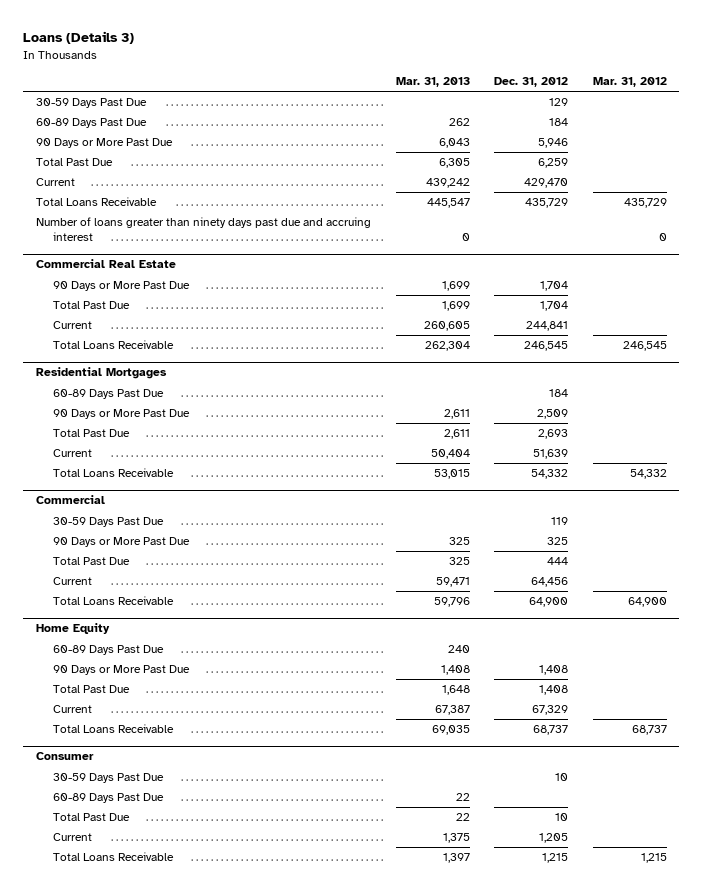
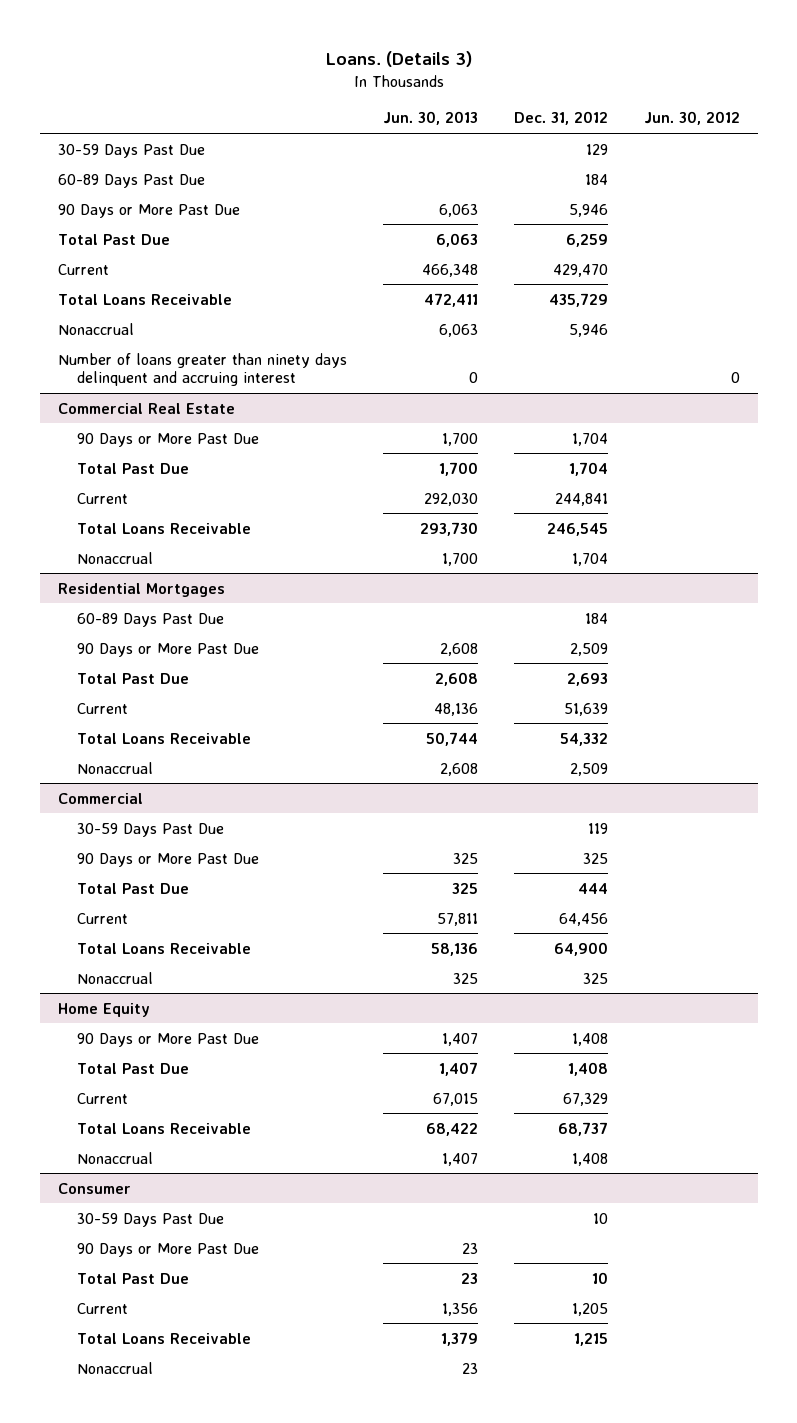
- Loans (Details 3)
+ Loans. (Details 3)
- | Mar. 31, 2013 | Dec. 31, 2012 | Mar. 31, 2012
+ | Jun. 30, 2013 | Dec. 31, 2012 | Jun. 30, 2012
- Number of loans greater than ninety days past due and accruing interest | 0 | | 0
+ Nonaccrual | 6,063 | 5,946 |
+ Number of loans greater than ninety days delinquent and accruing interest | 0 | | 0
@ Commercial Real Estate
+ Nonaccrual | 1,700 | 1,704 |
@ Residential Mortgages
+ Nonaccrual | 2,608 | 2,509 |
@ Commercial
+ Nonaccrual | 325 | 325 |
@ Home Equity
- 60-89 Days Past Due | 240 | |
+ Nonaccrual | 1,407 | 1,408 |
@ Consumer
- 60-89 Days Past Due | 22 | |
+ 90 Days or More Past Due | 23 | |
+ Nonaccrual | 23 | |

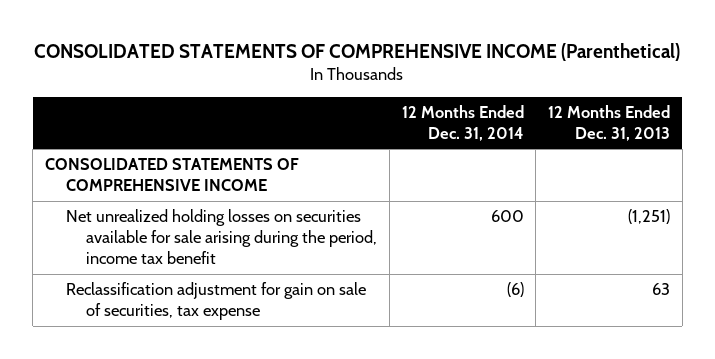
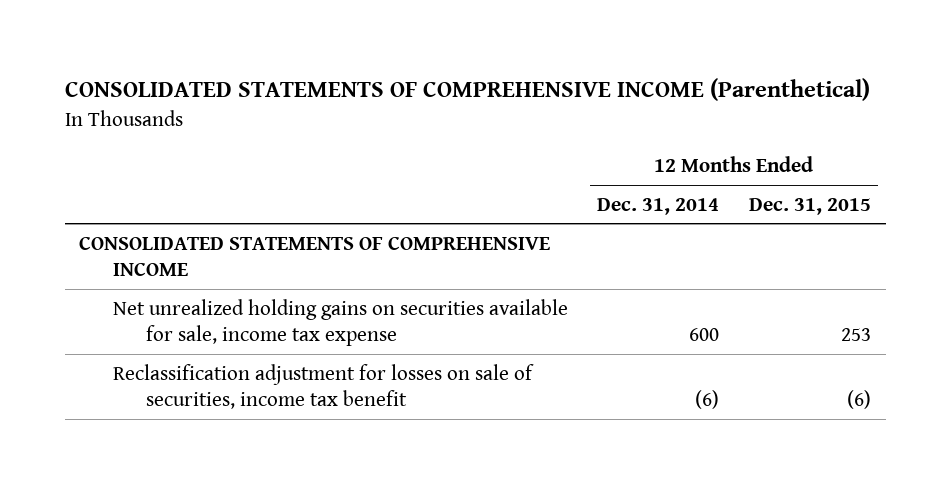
- | 12 Months Ended Dec. 31, 2014 | 12 Months Ended Dec. 31, 2013
+ | 12 Months Ended Dec. 31, 2014 | 12 Months Ended Dec. 31, 2015
- Net unrealized holding losses on securities available for sale arising during the period, income tax benefit | 600 | (1,251)
- Reclassification adjustment for gain on sale of securities, tax expense | (6) | 63
+ Net unrealized holding gains on securities available for sale, income tax expense | 600 | 253
+ Reclassification adjustment for losses on sale of securities, income tax benefit | (6) | (6)

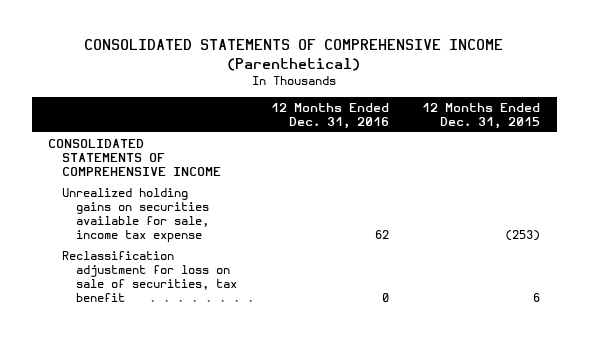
- | 12 Months Ended Dec. 31, 2014 | 12 Months Ended Dec. 31, 2015
+ | 12 Months Ended Dec. 31, 2016 | 12 Months Ended Dec. 31, 2015
- Net unrealized holding gains on securities available for sale, income tax expense | 600 | 253
- Reclassification adjustment for losses on sale of securities, income tax benefit | (6) | (6)
+ Unrealized holding gains on securities available for sale, income tax expense | 62 | (253)
+ Reclassification adjustment for loss on sale of securities, tax benefit | 0 | 6

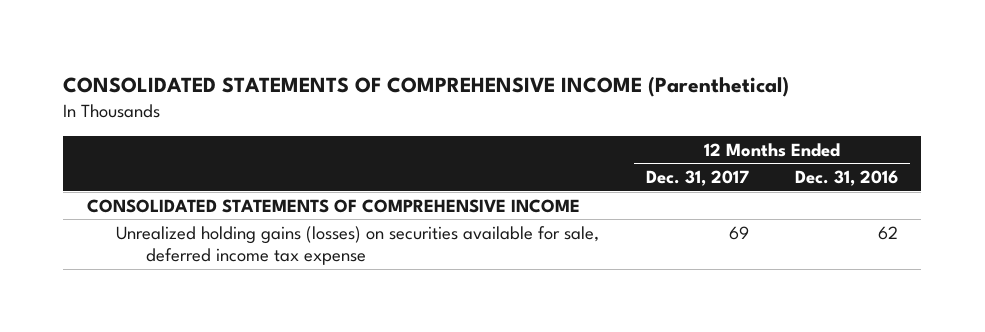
- | 12 Months Ended Dec. 31, 2016 | 12 Months Ended Dec. 31, 2015
+ | 12 Months Ended Dec. 31, 2017 | 12 Months Ended Dec. 31, 2016
- Unrealized holding gains on securities available for sale, income tax expense | 62 | (253)
- Reclassification adjustment for loss on sale of securities, tax benefit | 0 | 6
+ Unrealized holding gains (losses) on securities available for sale, deferred income tax expense | 69 | 62

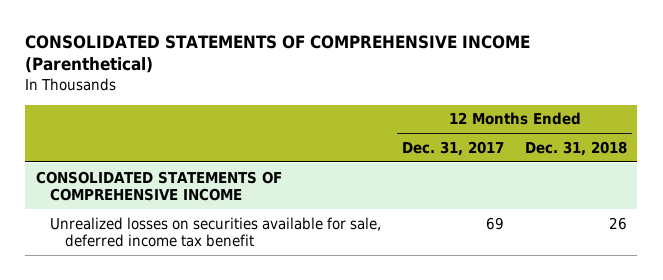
- | 12 Months Ended Dec. 31, 2017 | 12 Months Ended Dec. 31, 2016
+ | 12 Months Ended Dec. 31, 2017 | 12 Months Ended Dec. 31, 2018
- Unrealized holding gains (losses) on securities available for sale, deferred income tax expense | 69 | 62
+ Unrealized losses on securities available for sale, deferred income tax benefit | 69 | 26

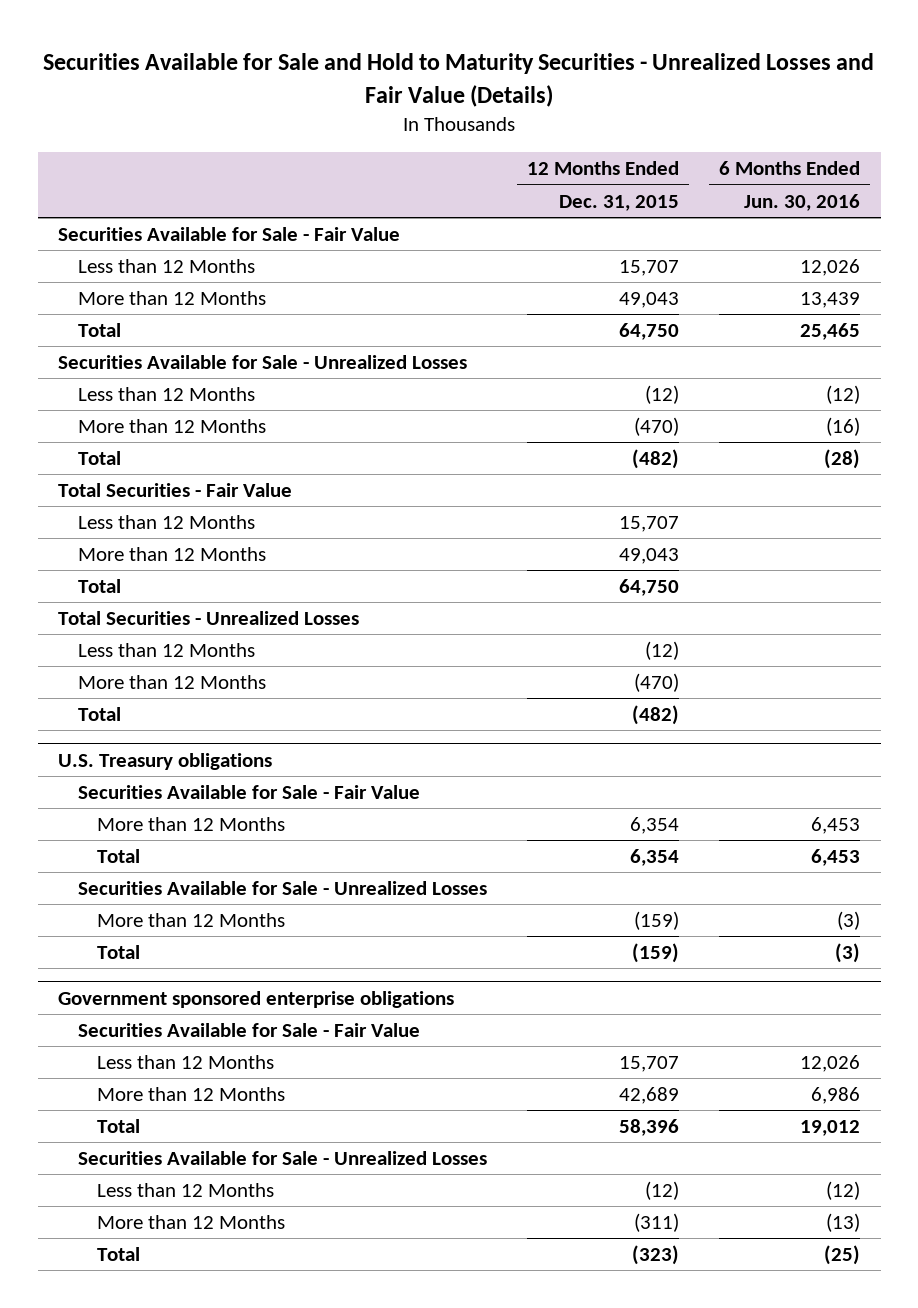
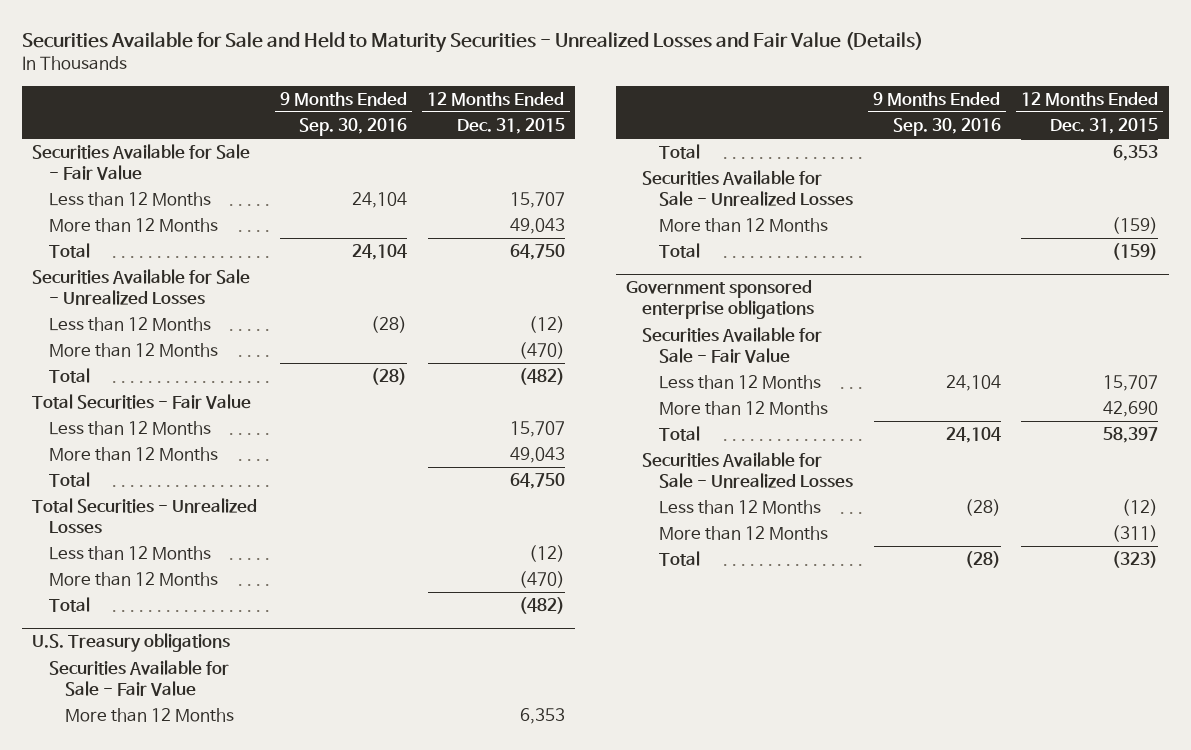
- Securities Available for Sale and Hold to Maturity Securities - Unrealized Losses and Fair Value (Details)
+ Securities Available for Sale and Held to Maturity Securities - Unrealized Losses and Fair Value (Details)
- | 12 Months Ended Dec. 31, 2015 | 6 Months Ended Jun. 30, 2016
+ | 9 Months Ended Sep. 30, 2016 | 12 Months Ended Dec. 31, 2015
@ U.S. Treasury obligations
- More than 12 Months | 6,354 | 6,453
- Total | 6,354 | 6,453
+ More than 12 Months | | 6,353
+ Total | | 6,353
@ Government sponsored enterprise obligations
- More than 12 Months | 42,689 | 6,986
- Total | 58,396 | 19,012
+ More than 12 Months | | 42,690
+ Total | 24,104 | 58,397

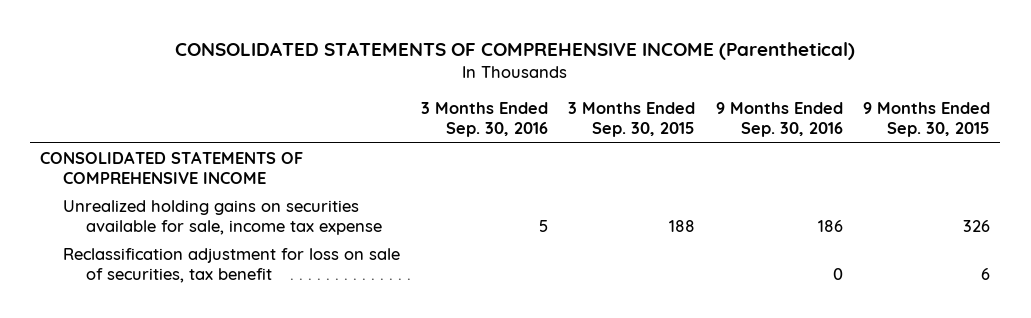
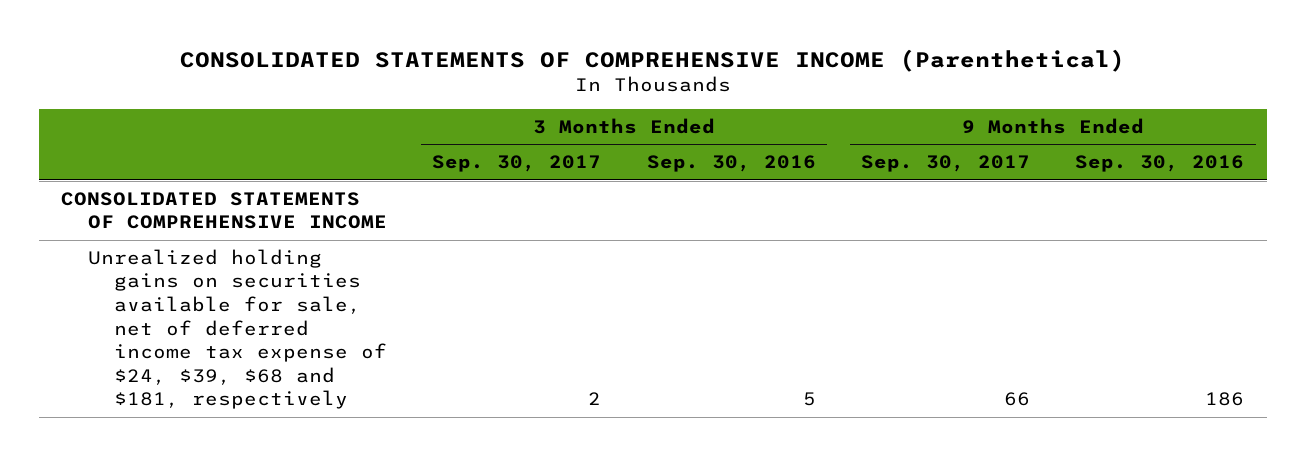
- | 3 Months Ended Sep. 30, 2016 | 3 Months Ended Sep. 30, 2015 | 9 Months Ended Sep. 30, 2016 | 9 Months Ended Sep. 30, 2015
+ | 3 Months Ended Sep. 30, 2017 | 3 Months Ended Sep. 30, 2016 | 9 Months Ended Sep. 30, 2017 | 9 Months Ended Sep. 30, 2016
- Unrealized holding gains on securities available for sale, income tax expense | 5 | 188 | 186 | 326
- Reclassification adjustment for loss on sale of securities, tax benefit | | | 0 | 6
+ Unrealized holding gains on securities available for sale, net of deferred income tax expense of $24, $39, $68 and $181, respectively | 2 | 5 | 66 | 186

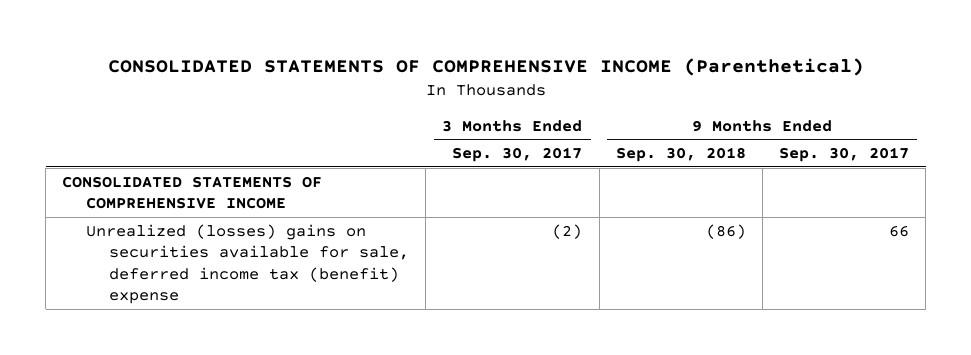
- | 3 Months Ended Sep. 30, 2017 | 3 Months Ended Sep. 30, 2016 | 9 Months Ended Sep. 30, 2017 | 9 Months Ended Sep. 30, 2016
+ | 3 Months Ended Sep. 30, 2017 | 9 Months Ended Sep. 30, 2018 | 9 Months Ended Sep. 30, 2017
- Unrealized holding gains on securities available for sale, net of deferred income tax expense of $24, $39, $68 and $181, respectively | 2 | 5 | 66 | 186
+ Unrealized (losses) gains on securities available for sale, deferred income tax (benefit) expense | (2) | (86) | 66

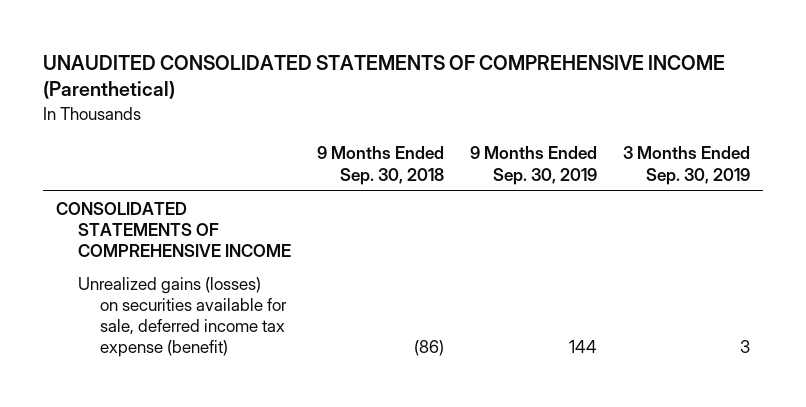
- CONSOLIDATED STATEMENTS OF COMPREHENSIVE INCOME (Parenthetical)
+ UNAUDITED CONSOLIDATED STATEMENTS OF COMPREHENSIVE INCOME (Parenthetical)
- | 3 Months Ended Sep. 30, 2017 | 9 Months Ended Sep. 30, 2018 | 9 Months Ended Sep. 30, 2017
+ | 9 Months Ended Sep. 30, 2018 | 9 Months Ended Sep. 30, 2019 | 3 Months Ended Sep. 30, 2019
- Unrealized (losses) gains on securities available for sale, deferred income tax (benefit) expense | (2) | (86) | 66
+ Unrealized gains (losses) on securities available for sale, deferred income tax expense (benefit) | (86) | 144 | 3

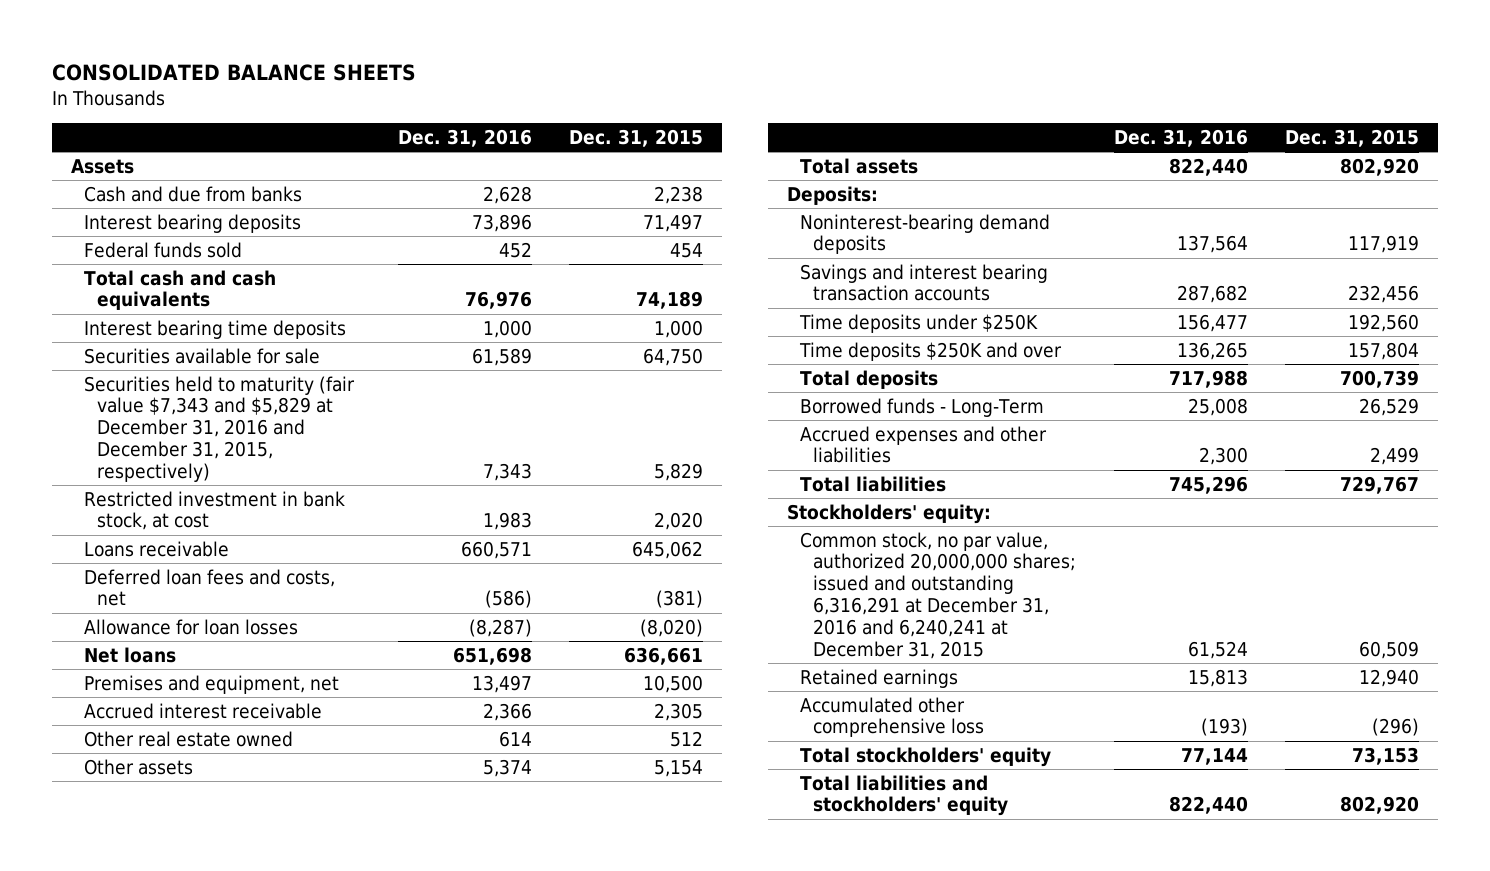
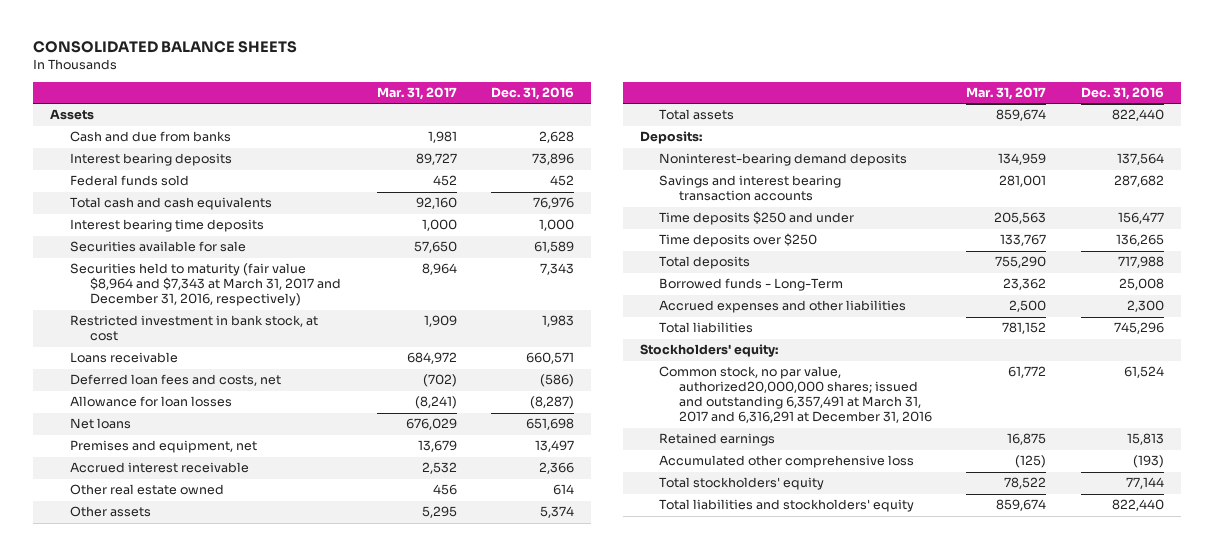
- | Dec. 31, 2016 | Dec. 31, 2015
+ | Mar. 31, 2017 | Dec. 31, 2016
- Securities held to maturity (fair value $7,343 and $5,829 at December 31, 2016 and December 31, 2015, respectively) | 7,343 | 5,829
+ Securities held to maturity (fair value $8,964 and $7,343 at March 31, 2017 and December 31, 2016, respectively) | 8,964 | 7,343
- Time deposits under $250K | 156,477 | 192,560
- Time deposits $250K and over | 136,265 | 157,804
+ Time deposits $250 and under | 205,563 | 156,477
+ Time deposits over $250 | 133,767 | 136,265
- Common stock, no par value, authorized 20,000,000 shares; issued and outstanding 6,316,291 at December 31, 2016 and 6,240,241 at December 31, 2015 | 61,524 | 60,509
+ Common stock, no par value, authorized20,000,000 shares; issued and outstanding 6,357,491 at March 31, 2017 and 6,316,291 at December 31, 2016 | 61,772 | 61,524

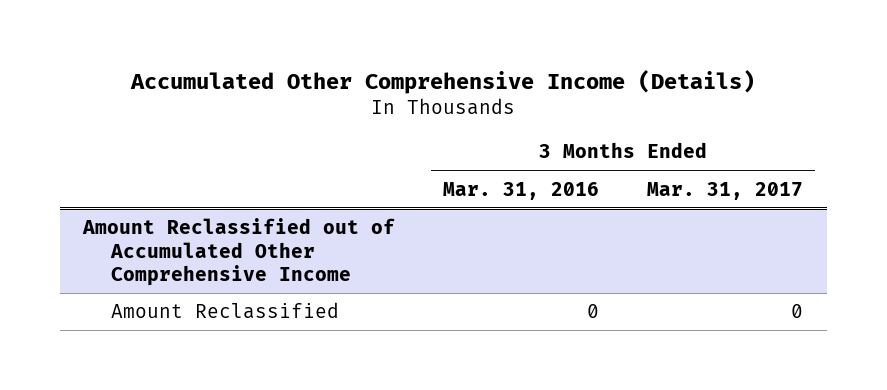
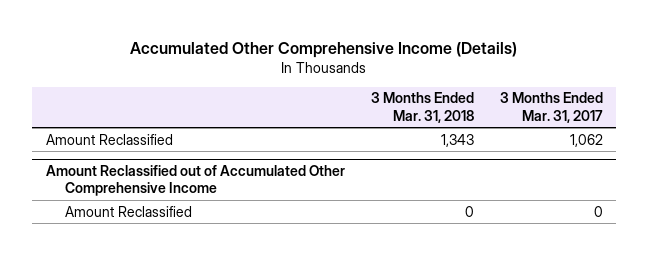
- | 3 Months Ended Mar. 31, 2016 | 3 Months Ended Mar. 31, 2017
+ | 3 Months Ended Mar. 31, 2018 | 3 Months Ended Mar. 31, 2017
+ Amount Reclassified | 1,343 | 1,062

